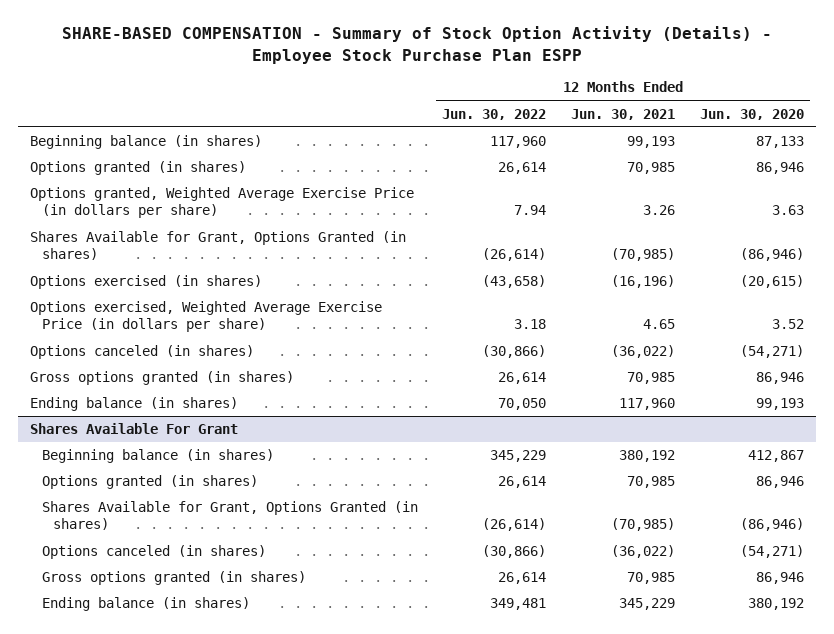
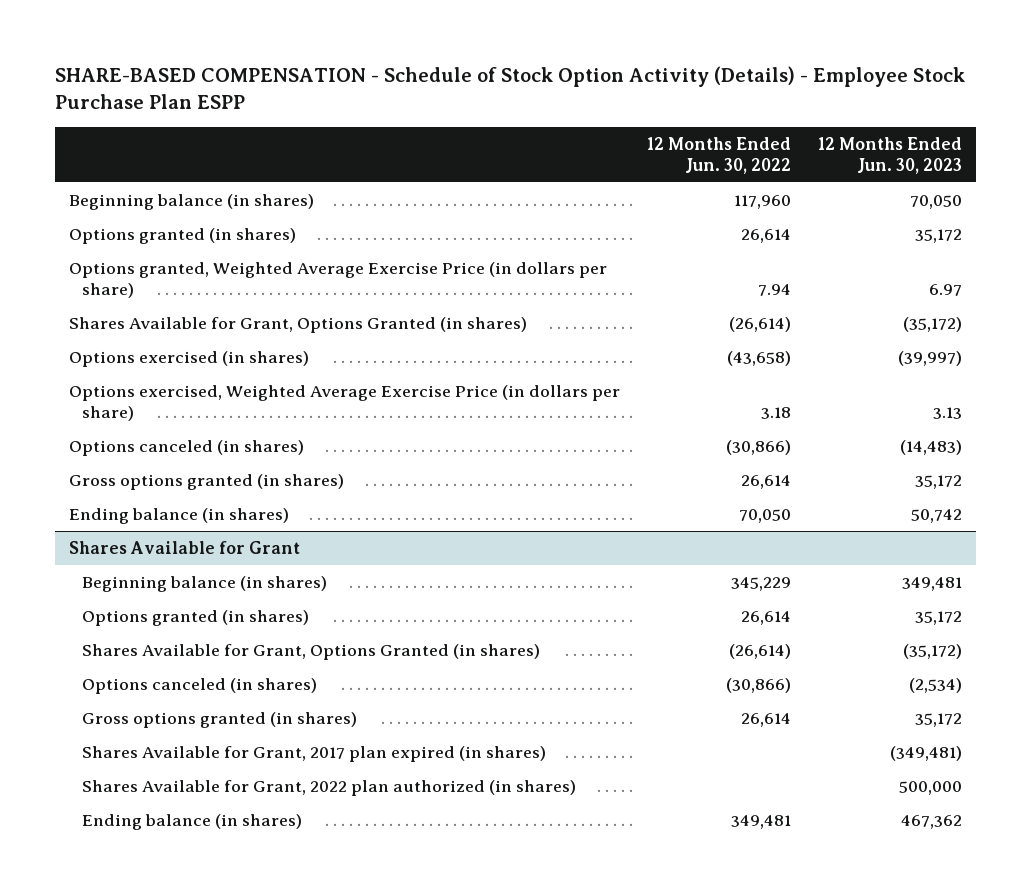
- SHARE-BASED COMPENSATION - Summary of Stock Option Activity (Details) - Employee Stock Purchase Plan ESPP
+ SHARE-BASED COMPENSATION - Schedule of Stock Option Activity (Details) - Employee Stock Purchase Plan ESPP
- | 12 Months Ended Jun. 30, 2022 | 12 Months Ended Jun. 30, 2021 | 12 Months Ended Jun. 30, 2020
+ | 12 Months Ended Jun. 30, 2022 | 12 Months Ended Jun. 30, 2023
- Shares Available For Grant
+ Shares Available for Grant
+ Shares Available for Grant, 2017 plan expired (in shares) | | (349,481)
+ Shares Available for Grant, 2022 plan authorized (in shares) | | 500,000

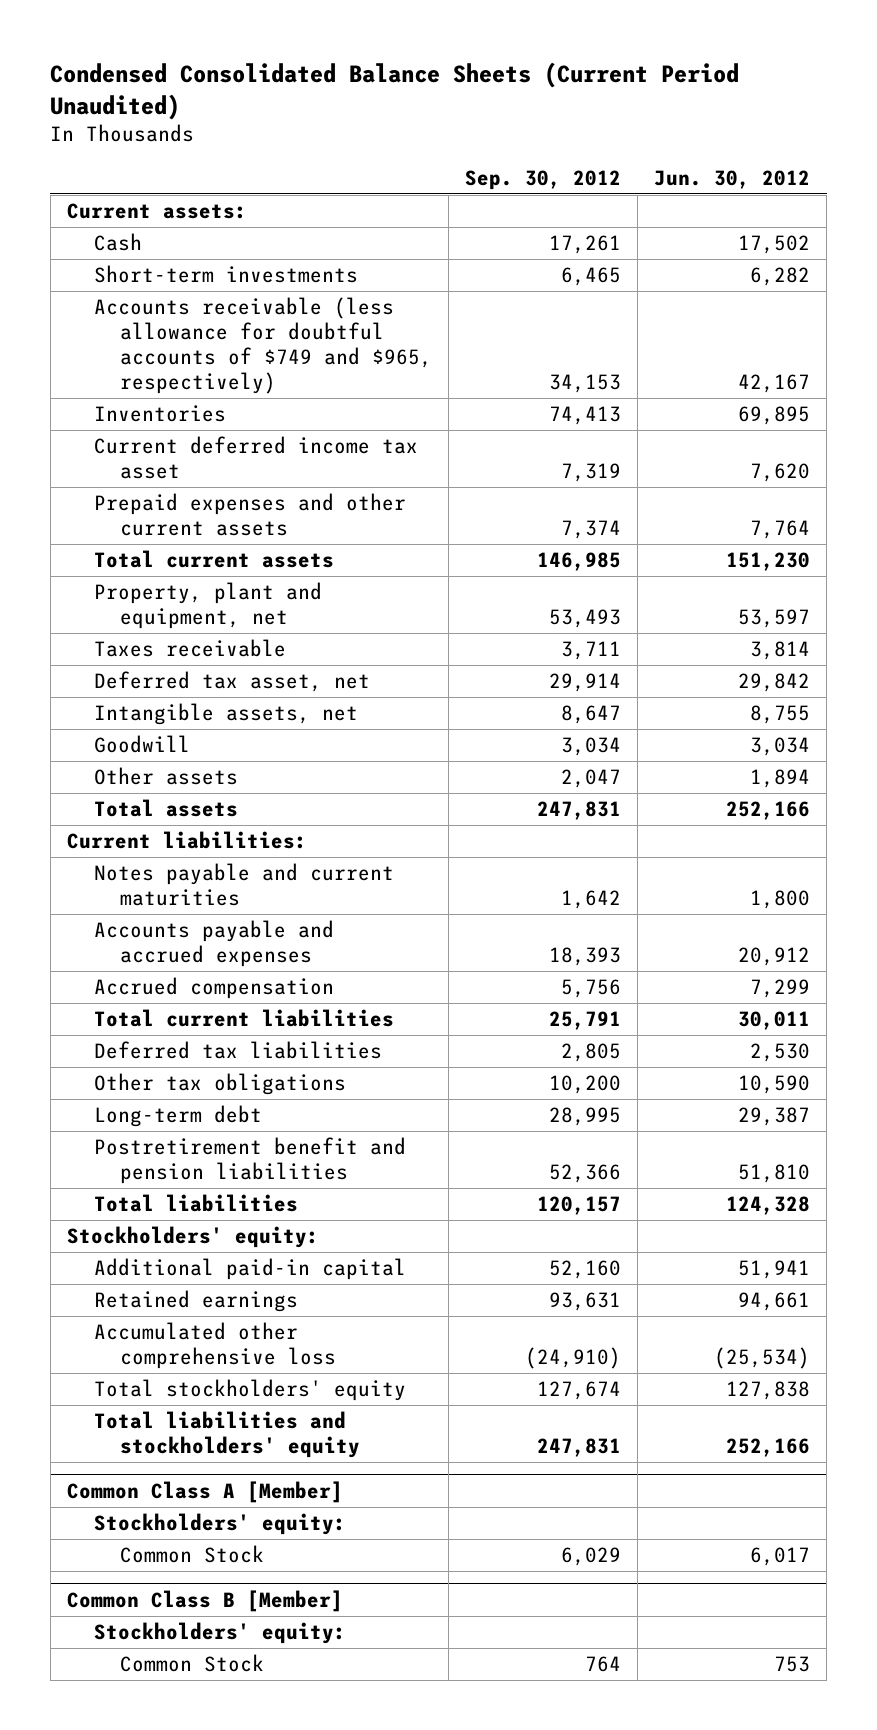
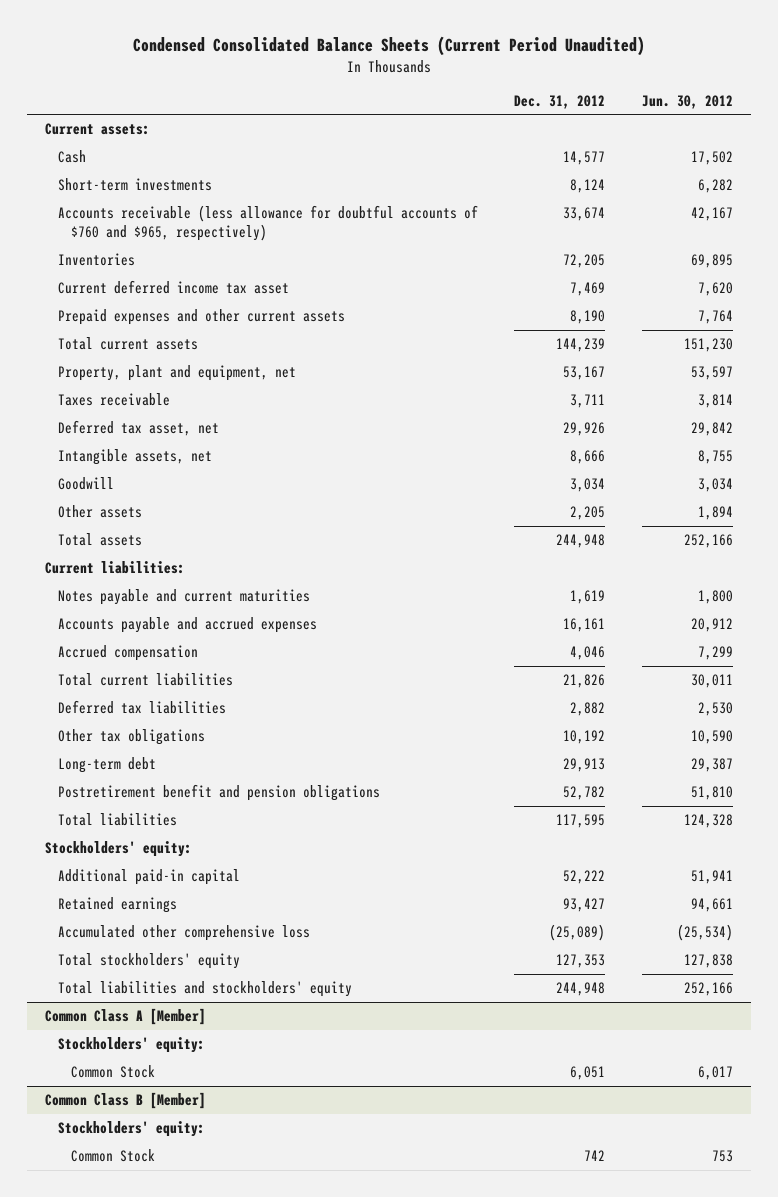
- | Sep. 30, 2012 | Jun. 30, 2012
+ | Dec. 31, 2012 | Jun. 30, 2012
- Accounts receivable (less allowance for doubtful accounts of $749 and $965, respectively) | 34,153 | 42,167
+ Accounts receivable (less allowance for doubtful accounts of $760 and $965, respectively) | 33,674 | 42,167
- Postretirement benefit and pension liabilities | 52,366 | 51,810
+ Postretirement benefit and pension obligations | 52,782 | 51,810

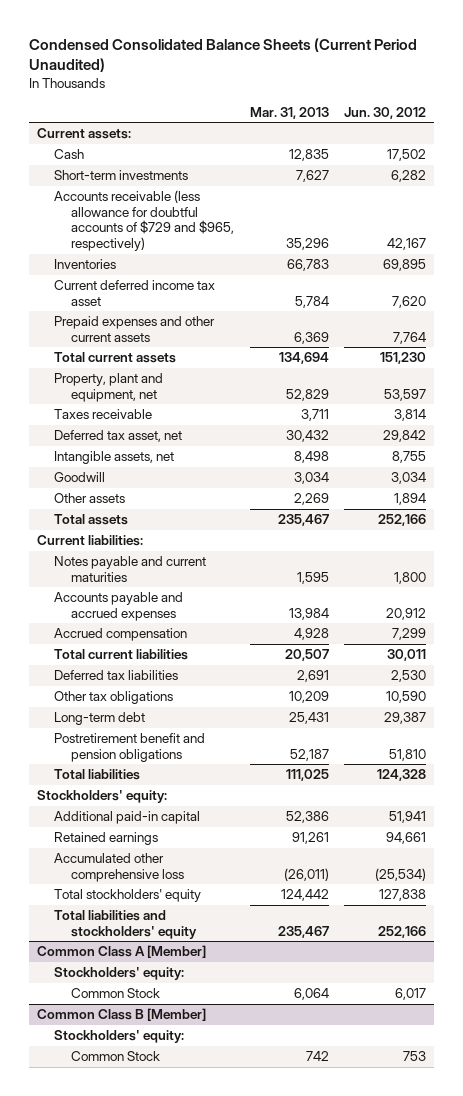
- | Dec. 31, 2012 | Jun. 30, 2012
+ | Mar. 31, 2013 | Jun. 30, 2012
- Accounts receivable (less allowance for doubtful accounts of $760 and $965, respectively) | 33,674 | 42,167
+ Accounts receivable (less allowance for doubtful accounts of $729 and $965, respectively) | 35,296 | 42,167

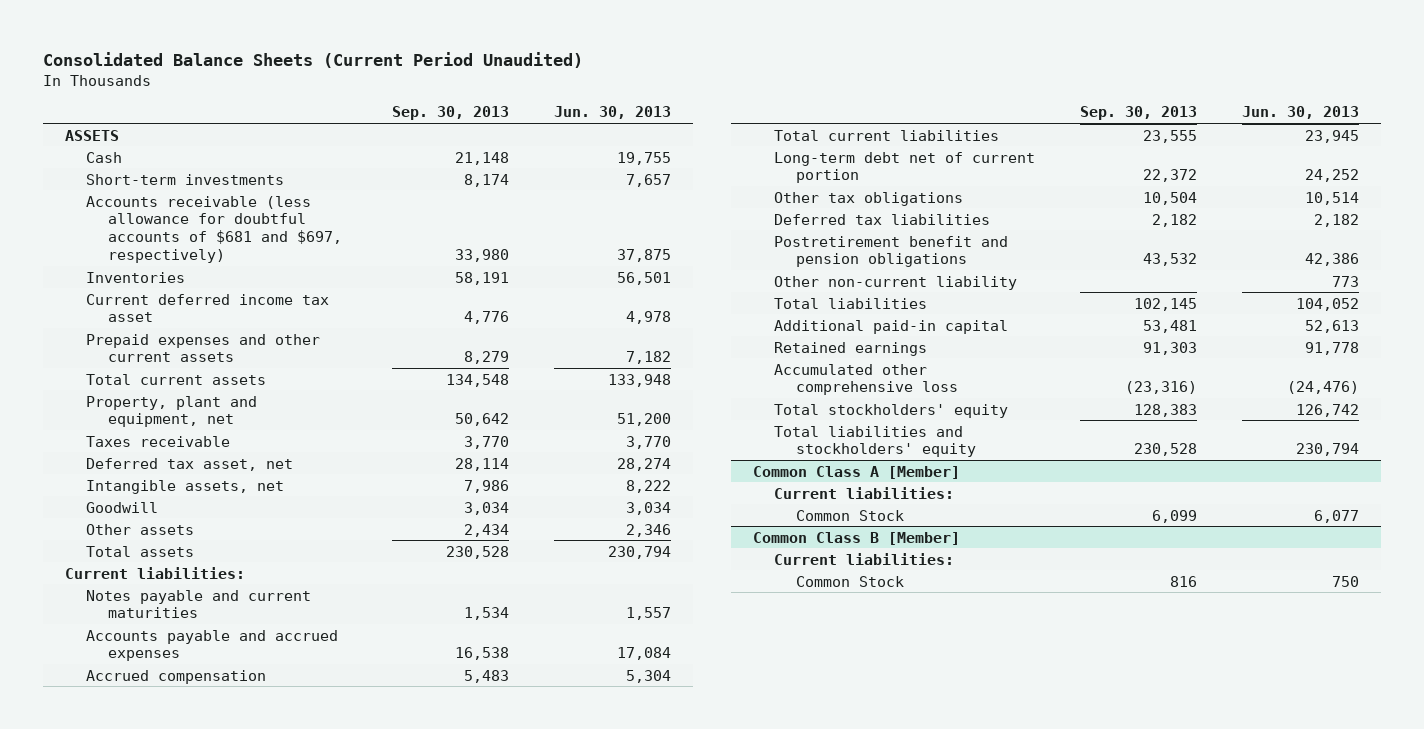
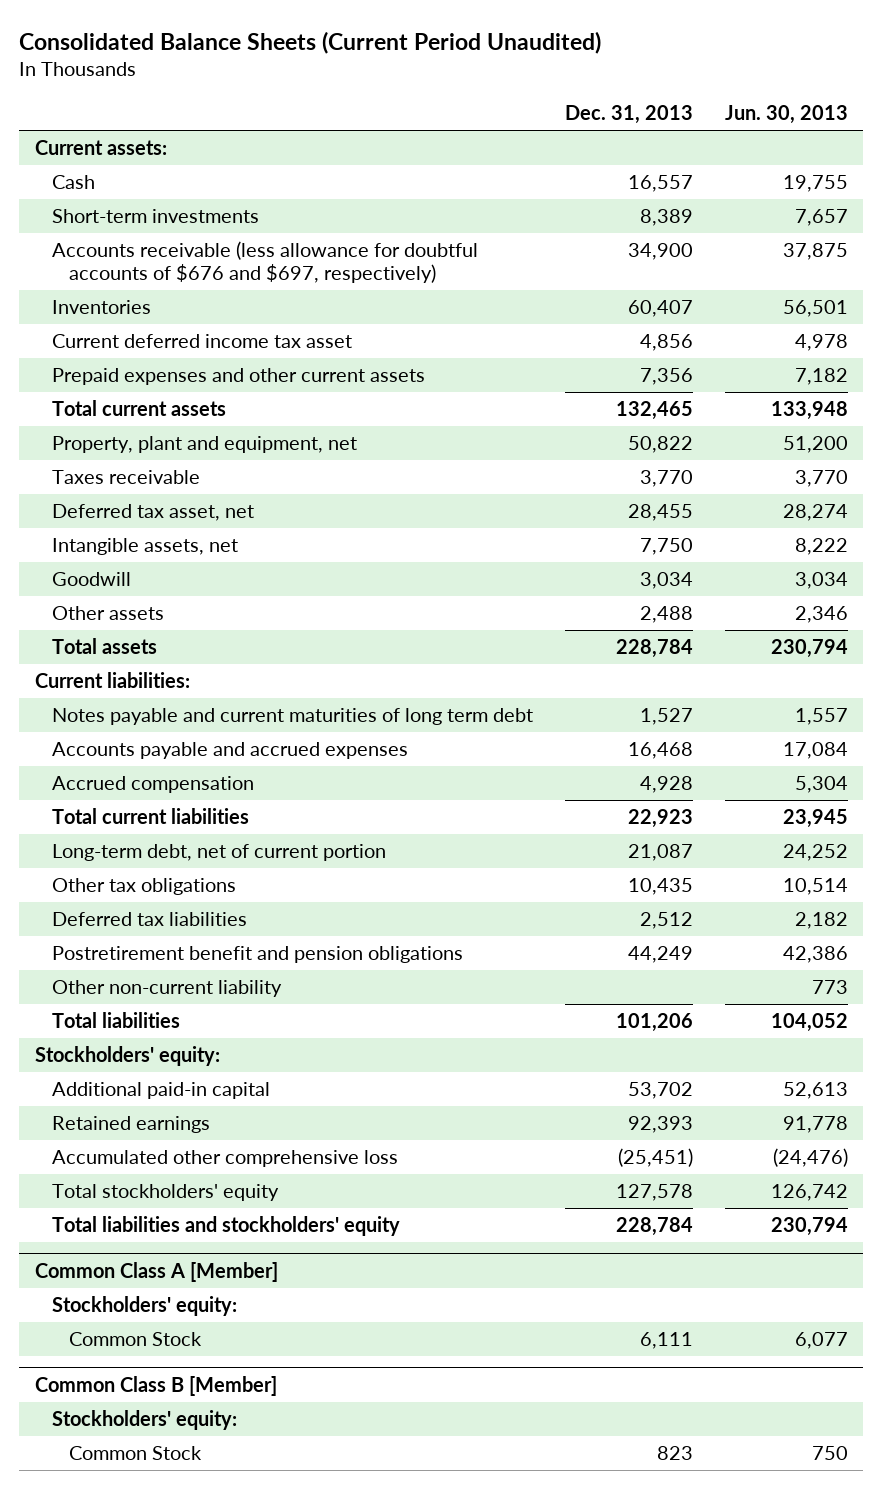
- | Sep. 30, 2013 | Jun. 30, 2013
+ | Dec. 31, 2013 | Jun. 30, 2013
- ASSETS
+ Current assets:
- Accounts receivable (less allowance for doubtful accounts of $681 and $697, respectively) | 33,980 | 37,875
+ Accounts receivable (less allowance for doubtful accounts of $676 and $697, respectively) | 34,900 | 37,875
- Notes payable and current maturities | 1,534 | 1,557
+ Notes payable and current maturities of long term debt | 1,527 | 1,557
- Long-term debt net of current portion | 22,372 | 24,252
+ Long-term debt, net of current portion | 21,087 | 24,252
+ Stockholders' equity:
@ Common Class A [Member]
- Current liabilities:
+ Stockholders' equity:
@ Common Class B [Member]
- Current liabilities:
+ Stockholders' equity:

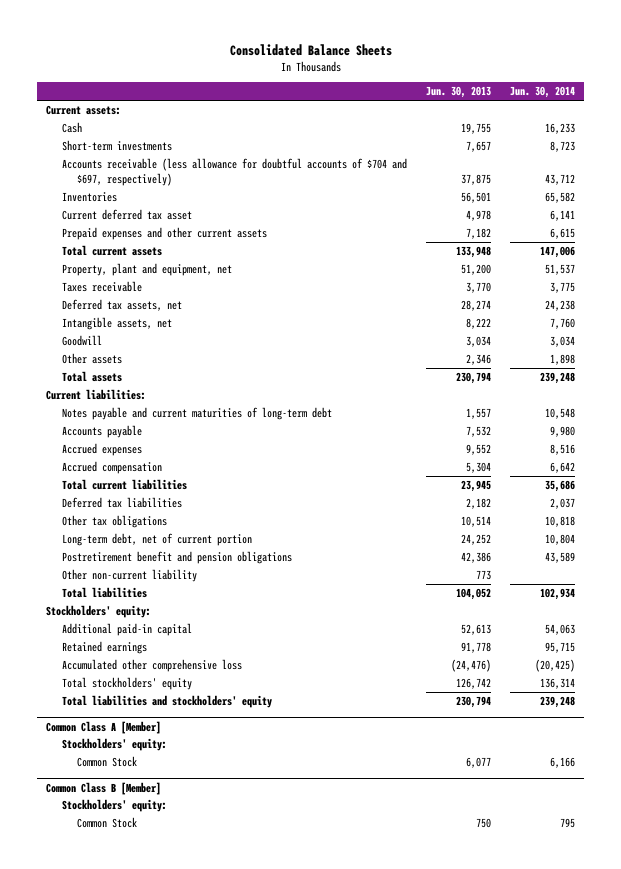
- Consolidated Balance Sheets (Current Period Unaudited)
+ Consolidated Balance Sheets
- | Dec. 31, 2013 | Jun. 30, 2013
+ | Jun. 30, 2013 | Jun. 30, 2014
- Accounts receivable (less allowance for doubtful accounts of $676 and $697, respectively) | 34,900 | 37,875
+ Accounts receivable (less allowance for doubtful accounts of $704 and $697, respectively) | 37,875 | 43,712
- Current deferred income tax asset | 4,856 | 4,978
+ Current deferred tax asset | 4,978 | 6,141
- Deferred tax asset, net | 28,455 | 28,274
+ Deferred tax assets, net | 28,274 | 24,238
- Notes payable and current maturities of long term debt | 1,527 | 1,557
- Accounts payable and accrued expenses | 16,468 | 17,084
+ Notes payable and current maturities of long-term debt | 1,557 | 10,548
+ Accounts payable | 7,532 | 9,980
+ Accrued expenses | 9,552 | 8,516
moved down: Other tax obligations | 10,514 | 10,818
moved down: Long-term debt, net of current portion | 24,252 | 10,804

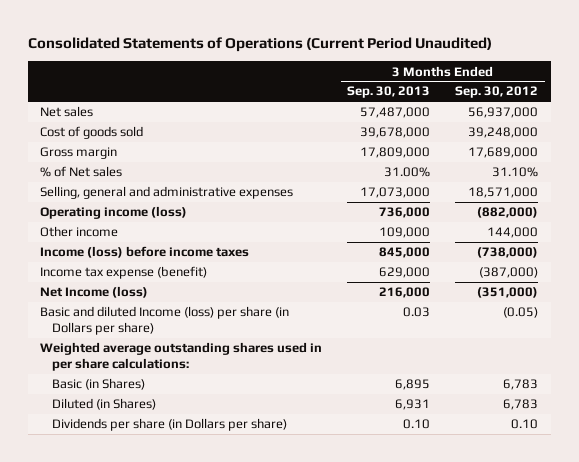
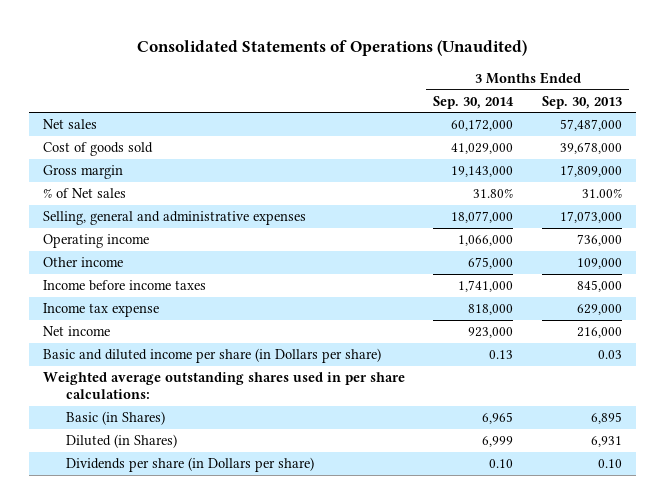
- Consolidated Statements of Operations (Current Period Unaudited)
+ Consolidated Statements of Operations (Unaudited)
- | 3 Months Ended Sep. 30, 2013 | 3 Months Ended Sep. 30, 2012
+ | 3 Months Ended Sep. 30, 2014 | 3 Months Ended Sep. 30, 2013
- Operating income (loss) | 736,000 | (882,000)
+ Operating income | 1,066,000 | 736,000
- Income (loss) before income taxes | 845,000 | (738,000)
- Income tax expense (benefit) | 629,000 | (387,000)
- Net Income (loss) | 216,000 | (351,000)
- Basic and diluted Income (loss) per share (in Dollars per share) | 0.03 | (0.05)
+ Income before income taxes | 1,741,000 | 845,000
+ Income tax expense | 818,000 | 629,000
+ Net income | 923,000 | 216,000
+ Basic and diluted income per share (in Dollars per share) | 0.13 | 0.03

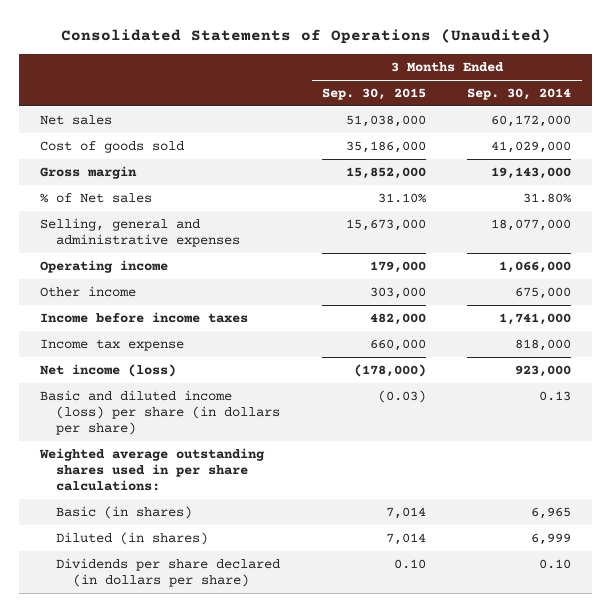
- | 3 Months Ended Sep. 30, 2014 | 3 Months Ended Sep. 30, 2013
+ | 3 Months Ended Sep. 30, 2015 | 3 Months Ended Sep. 30, 2014
- Net income | 923,000 | 216,000
- Basic and diluted income per share (in Dollars per share) | 0.13 | 0.03
+ Net income (loss) | (178,000) | 923,000
+ Basic and diluted income (loss) per share (in dollars per share) | (0.03) | 0.13
- Basic (in Shares) | 6,965 | 6,895
- Diluted (in Shares) | 6,999 | 6,931
- Dividends per share (in Dollars per share) | 0.10 | 0.10
+ Basic (in shares) | 7,014 | 6,965
+ Diluted (in shares) | 7,014 | 6,999
+ Dividends per share declared (in dollars per share) | 0.10 | 0.10

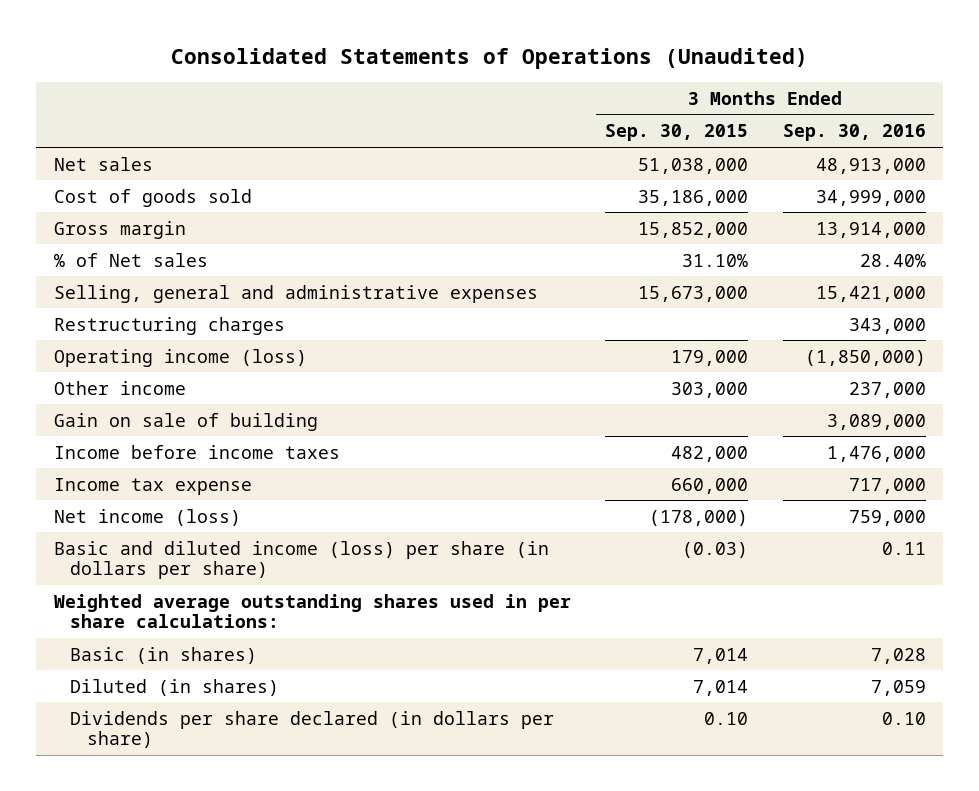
- | 3 Months Ended Sep. 30, 2015 | 3 Months Ended Sep. 30, 2014
+ | 3 Months Ended Sep. 30, 2015 | 3 Months Ended Sep. 30, 2016
- Operating income | 179,000 | 1,066,000
+ Restructuring charges | | 343,000
+ Operating income (loss) | 179,000 | (1,850,000)
+ Gain on sale of building | | 3,089,000

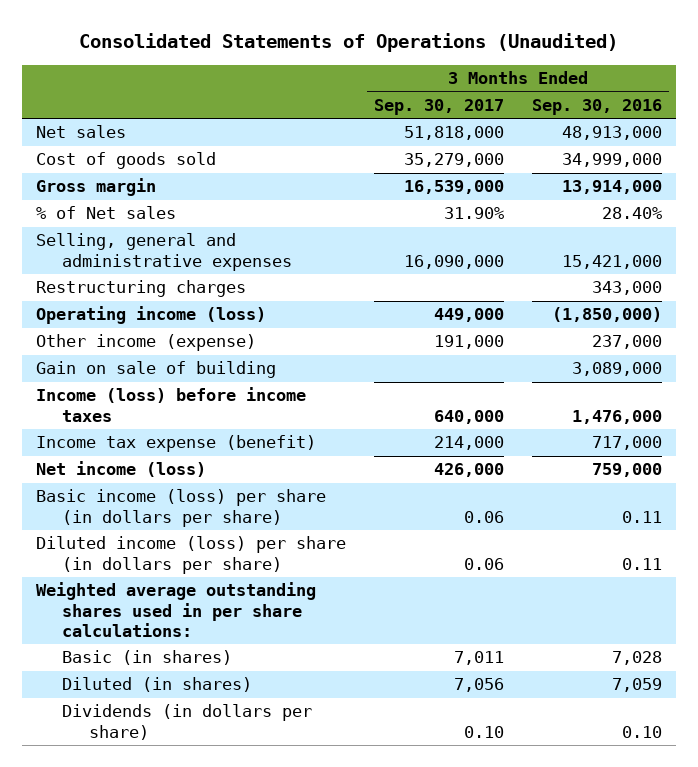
- | 3 Months Ended Sep. 30, 2015 | 3 Months Ended Sep. 30, 2016
+ | 3 Months Ended Sep. 30, 2017 | 3 Months Ended Sep. 30, 2016
- Other income | 303,000 | 237,000
+ Other income (expense) | 191,000 | 237,000
- Income before income taxes | 482,000 | 1,476,000
- Income tax expense | 660,000 | 717,000
+ Income (loss) before income taxes | 640,000 | 1,476,000
+ Income tax expense (benefit) | 214,000 | 717,000
- Basic and diluted income (loss) per share (in dollars per share) | (0.03) | 0.11
+ Basic income (loss) per share (in dollars per share) | 0.06 | 0.11
+ Diluted income (loss) per share (in dollars per share) | 0.06 | 0.11
- Dividends per share declared (in dollars per share) | 0.10 | 0.10
+ Dividends (in dollars per share) | 0.10 | 0.10

